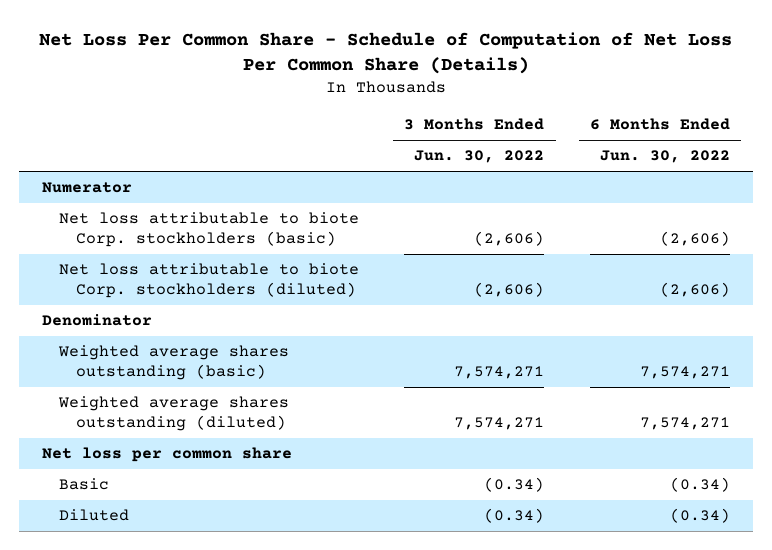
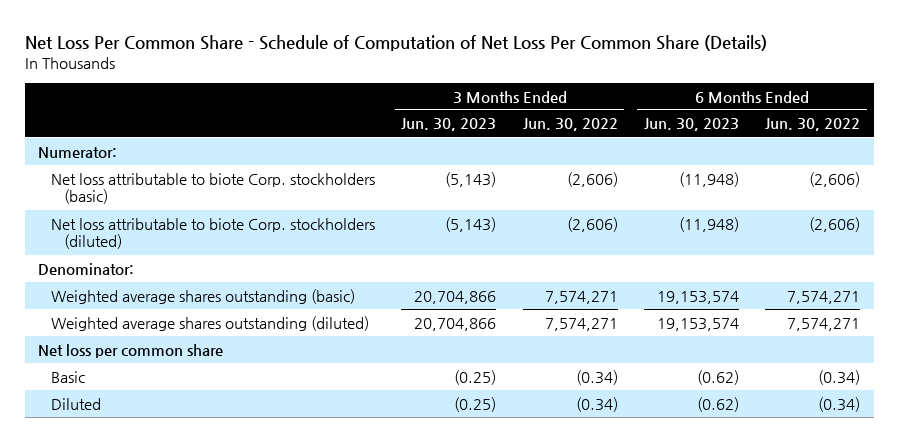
- | 3 Months Ended Jun. 30, 2022 | 6 Months Ended Jun. 30, 2022
+ | 3 Months Ended Jun. 30, 2023 | 3 Months Ended Jun. 30, 2022 | 6 Months Ended Jun. 30, 2023 | 6 Months Ended Jun. 30, 2022
- Numerator
+ Numerator:
- Denominator
+ Denominator:

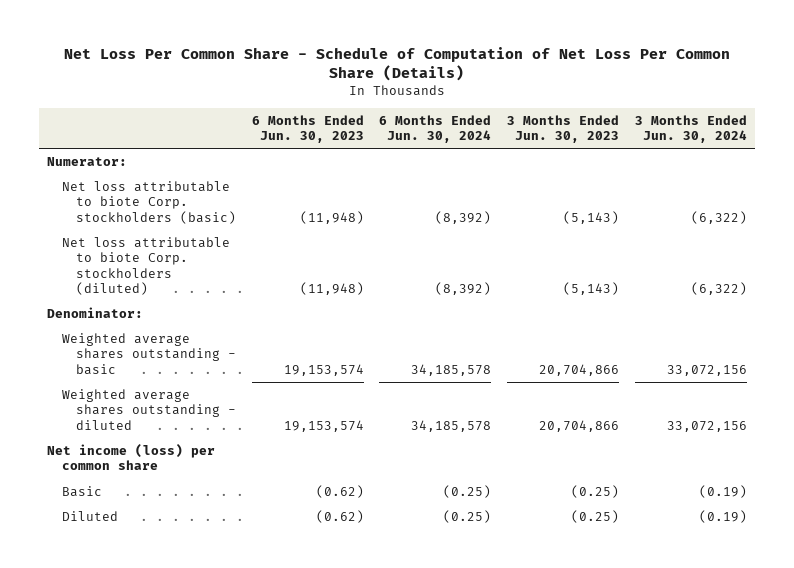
- | 3 Months Ended Jun. 30, 2023 | 3 Months Ended Jun. 30, 2022 | 6 Months Ended Jun. 30, 2023 | 6 Months Ended Jun. 30, 2022
+ | 6 Months Ended Jun. 30, 2023 | 6 Months Ended Jun. 30, 2024 | 3 Months Ended Jun. 30, 2023 | 3 Months Ended Jun. 30, 2024
- Weighted average shares outstanding (basic) | 20,704,866 | 7,574,271 | 19,153,574 | 7,574,271
- Weighted average shares outstanding (diluted) | 20,704,866 | 7,574,271 | 19,153,574 | 7,574,271
- Net loss per common share
+ Weighted average shares outstanding - basic | 19,153,574 | 34,185,578 | 20,704,866 | 33,072,156
+ Weighted average shares outstanding - diluted | 19,153,574 | 34,185,578 | 20,704,866 | 33,072,156
+ Net income (loss) per common share

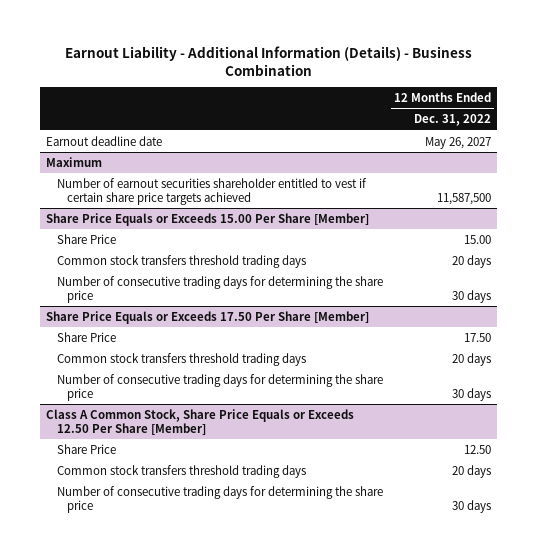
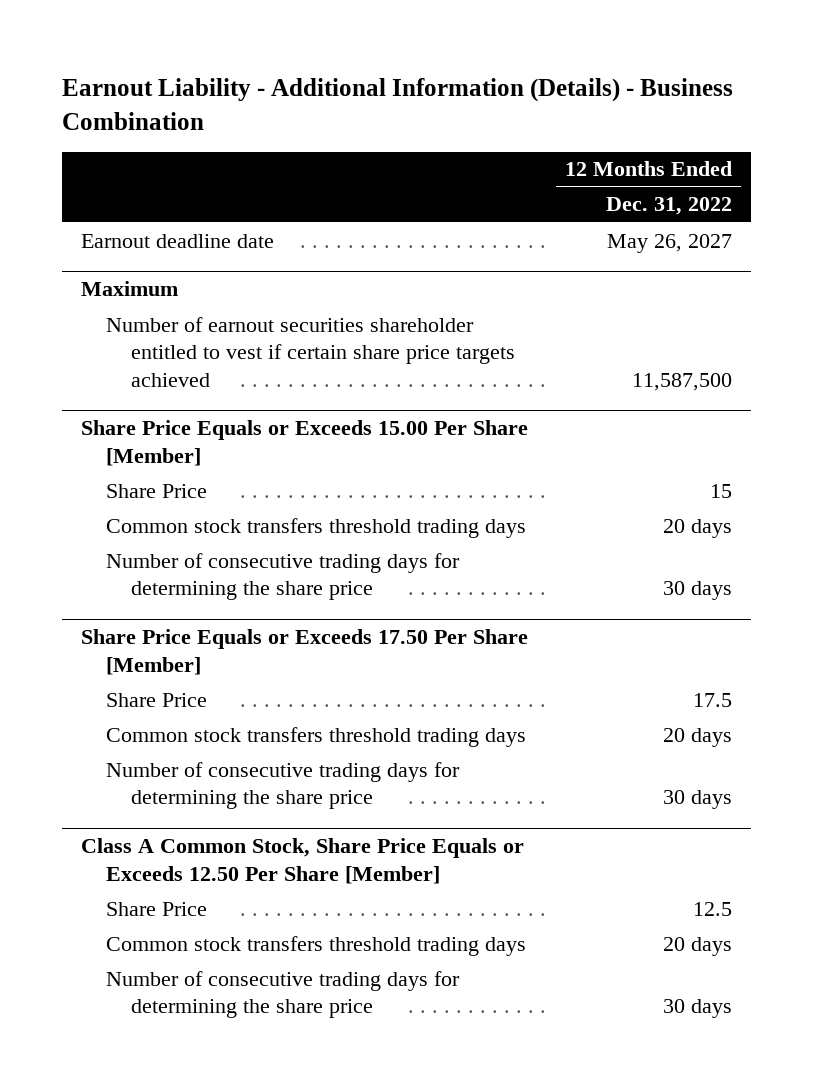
@ Share Price Equals or Exceeds 15.00 Per Share [Member]
- Share Price | 15.00
+ Share Price | 15
@ Share Price Equals or Exceeds 17.50 Per Share [Member]
- Share Price | 17.50
+ Share Price | 17.5
@ Class A Common Stock, Share Price Equals or Exceeds 12.50 Per Share [Member]
- Share Price | 12.50
+ Share Price | 12.5

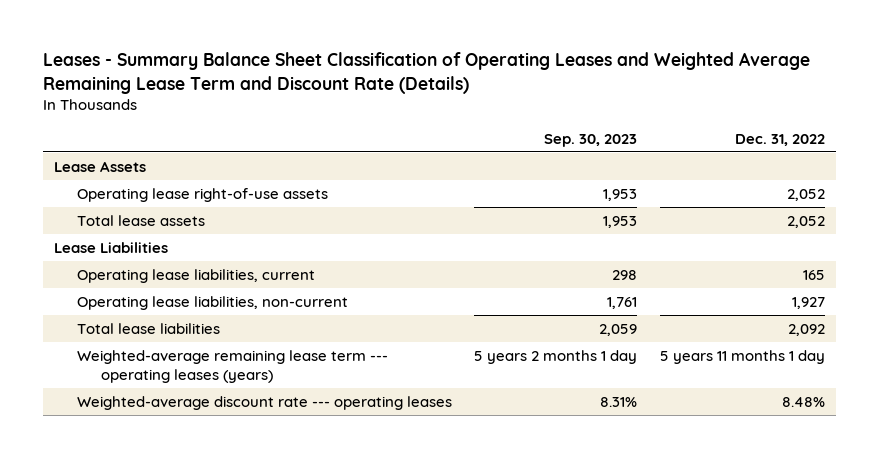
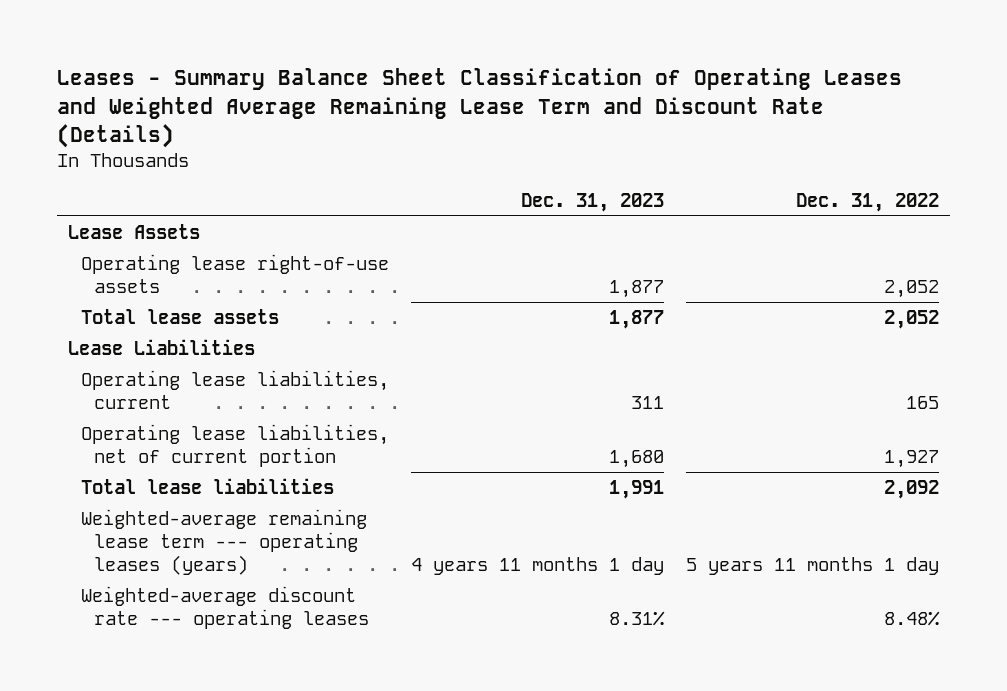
- | Sep. 30, 2023 | Dec. 31, 2022
+ | Dec. 31, 2023 | Dec. 31, 2022
- Operating lease liabilities, non-current | 1,761 | 1,927
+ Operating lease liabilities, net of current portion | 1,680 | 1,927

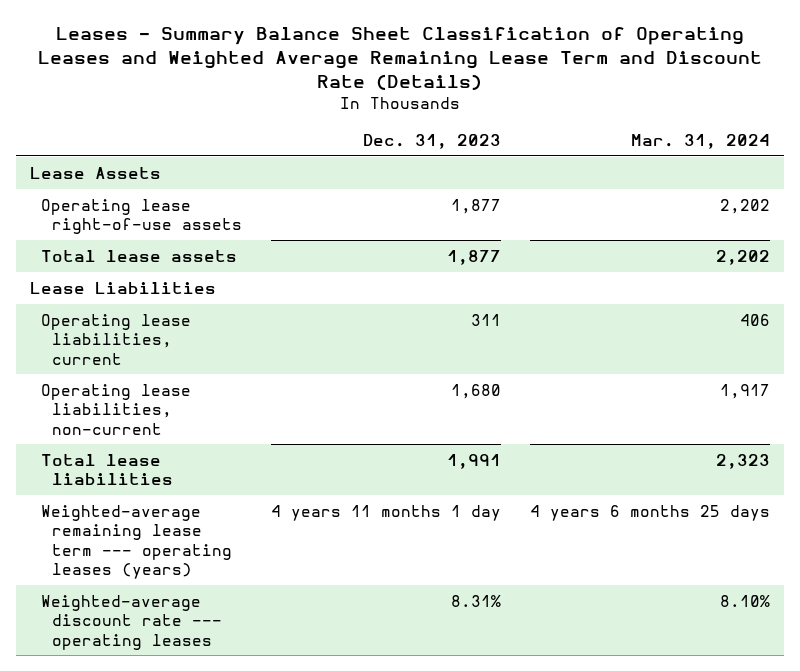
- | Dec. 31, 2023 | Dec. 31, 2022
+ | Dec. 31, 2023 | Mar. 31, 2024
- Operating lease liabilities, net of current portion | 1,680 | 1,927
+ Operating lease liabilities, non-current | 1,680 | 1,917

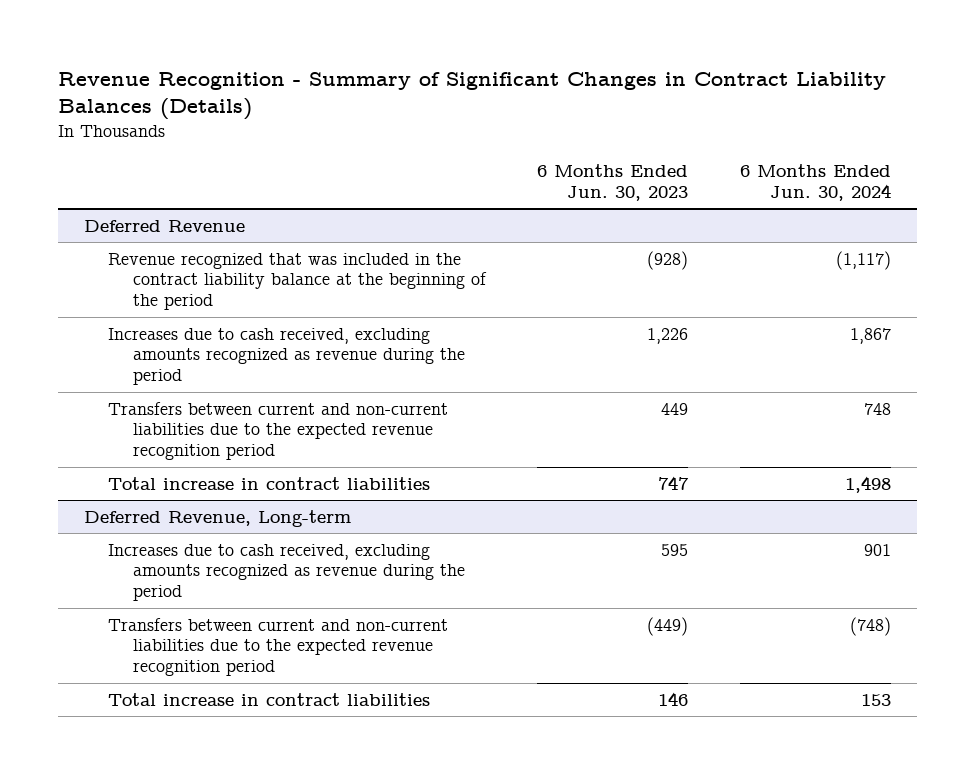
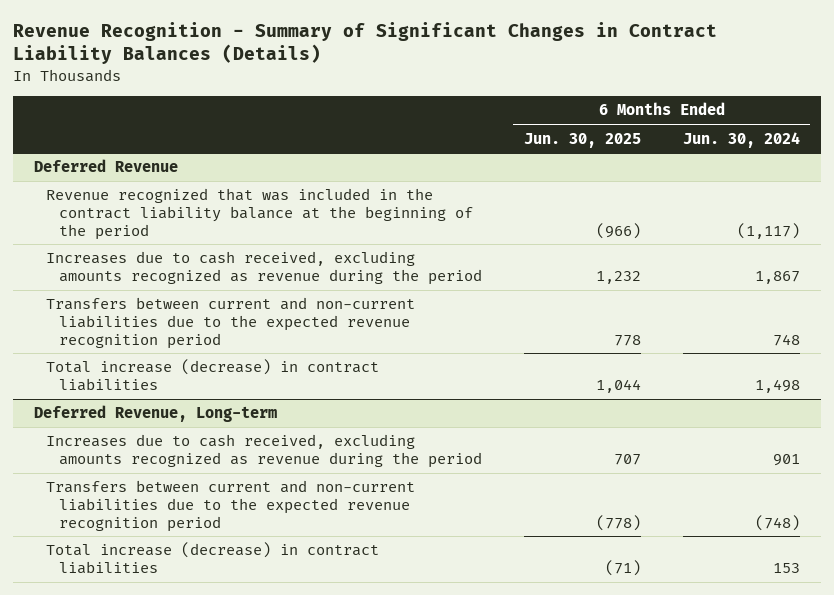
- | 6 Months Ended Jun. 30, 2023 | 6 Months Ended Jun. 30, 2024
+ | 6 Months Ended Jun. 30, 2025 | 6 Months Ended Jun. 30, 2024
@ Deferred Revenue
- Total increase in contract liabilities | 747 | 1,498
+ Total increase (decrease) in contract liabilities | 1,044 | 1,498
@ Deferred Revenue, Long-term
- Total increase in contract liabilities | 146 | 153
+ Total increase (decrease) in contract liabilities | (71) | 153

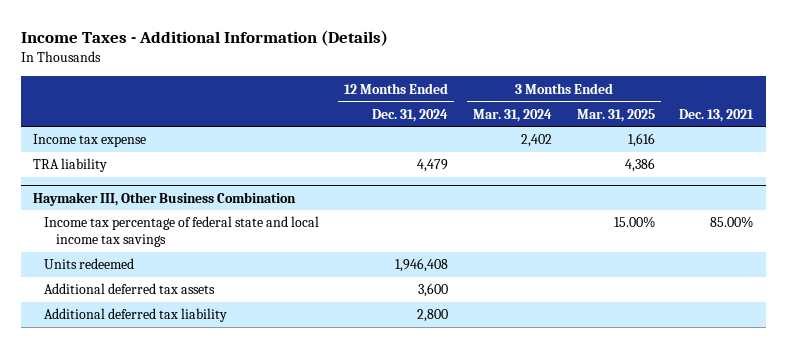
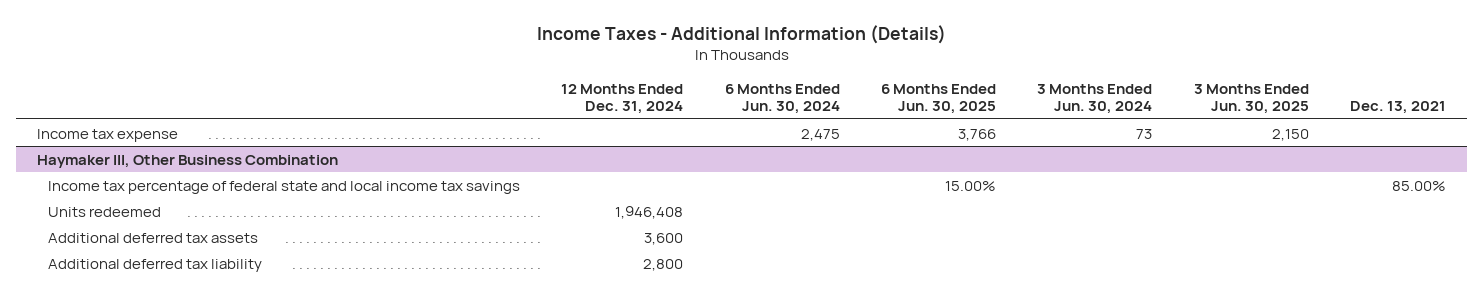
- | 12 Months Ended Dec. 31, 2024 | 3 Months Ended Mar. 31, 2024 | 3 Months Ended Mar. 31, 2025 | Dec. 13, 2021
+ | 12 Months Ended Dec. 31, 2024 | 6 Months Ended Jun. 30, 2024 | 6 Months Ended Jun. 30, 2025 | 3 Months Ended Jun. 30, 2024 | 3 Months Ended Jun. 30, 2025 | Dec. 13, 2021
- TRA liability | 4,479 | | 4,386 |

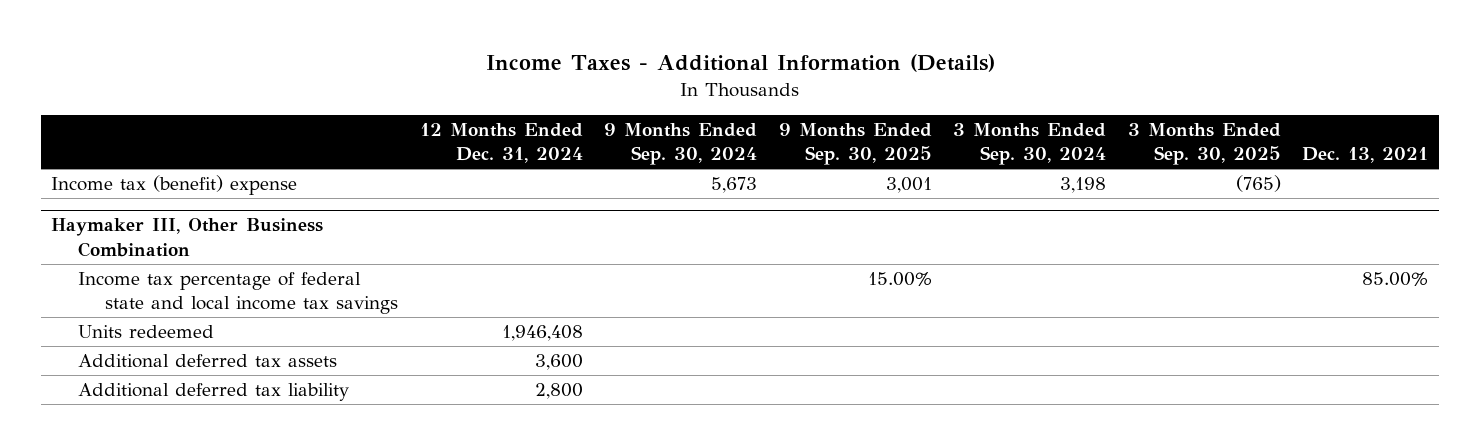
- | 12 Months Ended Dec. 31, 2024 | 6 Months Ended Jun. 30, 2024 | 6 Months Ended Jun. 30, 2025 | 3 Months Ended Jun. 30, 2024 | 3 Months Ended Jun. 30, 2025 | Dec. 13, 2021
+ | 12 Months Ended Dec. 31, 2024 | 9 Months Ended Sep. 30, 2024 | 9 Months Ended Sep. 30, 2025 | 3 Months Ended Sep. 30, 2024 | 3 Months Ended Sep. 30, 2025 | Dec. 13, 2021
- Income tax expense | | 2,475 | 3,766 | 73 | 2,150 |
+ Income tax (benefit) expense | | 5,673 | 3,001 | 3,198 | (765) |

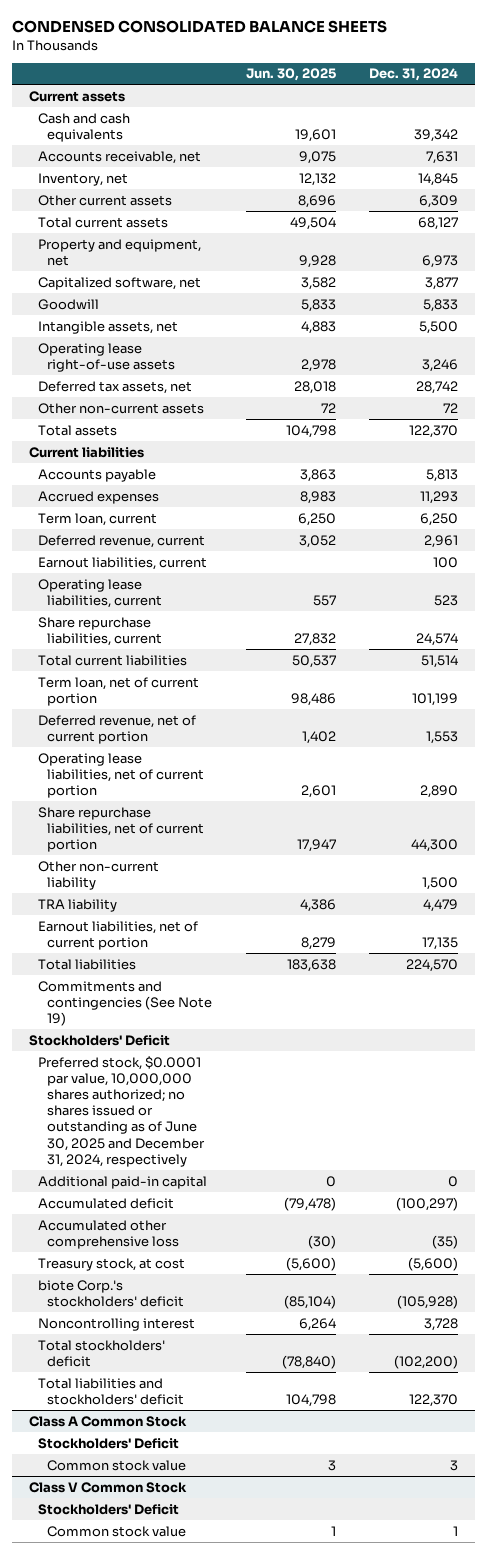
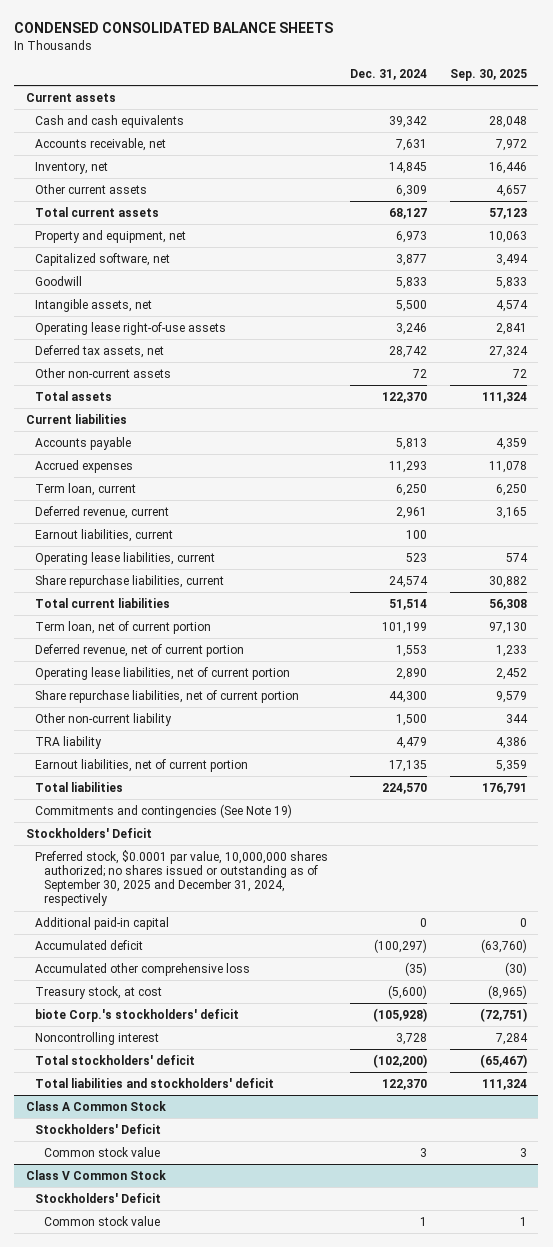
- | Jun. 30, 2025 | Dec. 31, 2024
+ | Dec. 31, 2024 | Sep. 30, 2025
- Preferred stock, $0.0001 par value, 10,000,000 shares authorized; no shares issued or outstanding as of June 30, 2025 and December 31, 2024, respectively
+ Preferred stock, $0.0001 par value, 10,000,000 shares authorized; no shares issued or outstanding as of September 30, 2025 and December 31, 2024, respectively

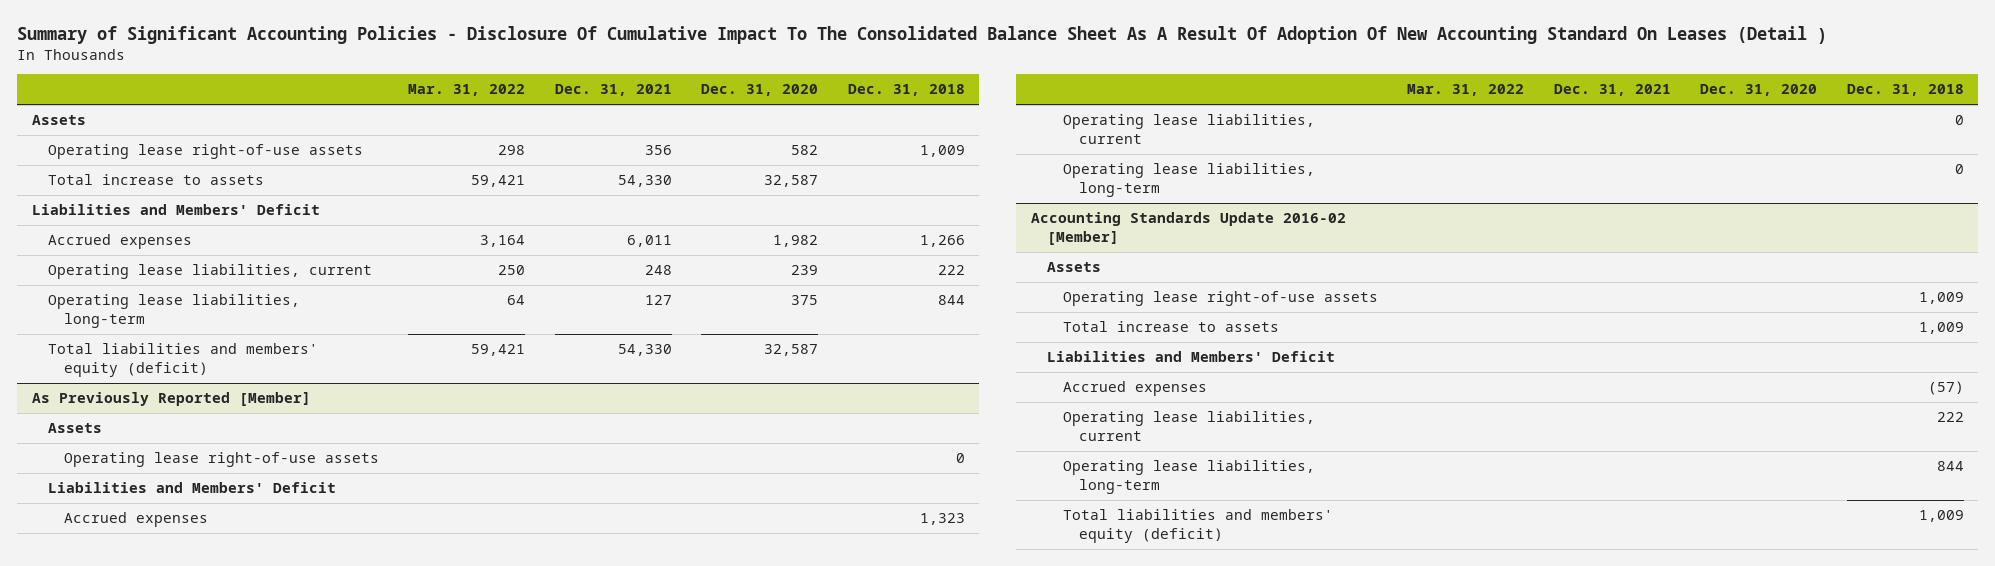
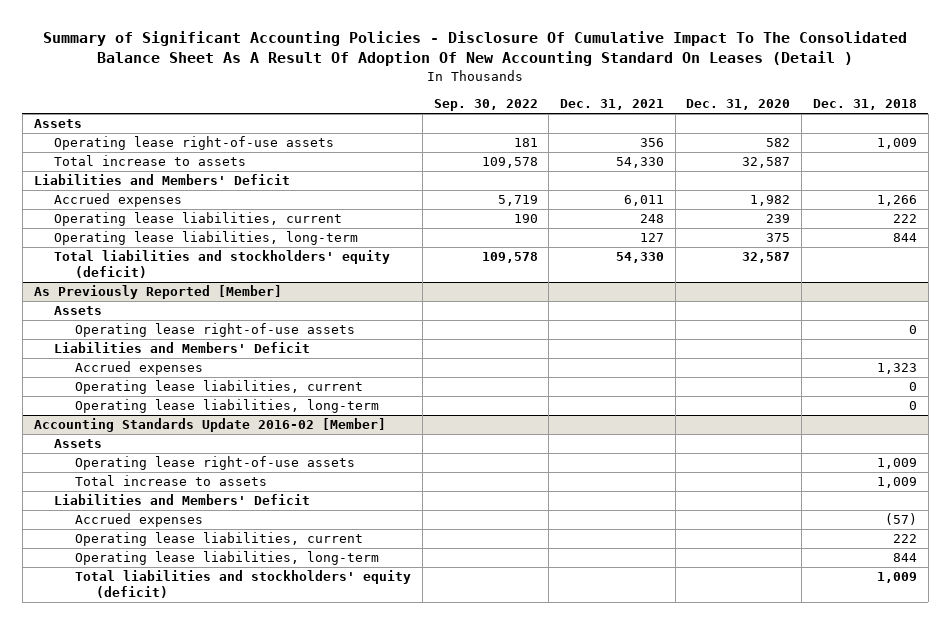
- | Mar. 31, 2022 | Dec. 31, 2021 | Dec. 31, 2020 | Dec. 31, 2018
+ | Sep. 30, 2022 | Dec. 31, 2021 | Dec. 31, 2020 | Dec. 31, 2018
- Total liabilities and members' equity (deficit) | 59,421 | 54,330 | 32,587 |
+ Total liabilities and stockholders' equity (deficit) | 109,578 | 54,330 | 32,587 |
@ Accounting Standards Update 2016-02 [Member]
- Total liabilities and members' equity (deficit) | | | | 1,009
+ Total liabilities and stockholders' equity (deficit) | | | | 1,009

